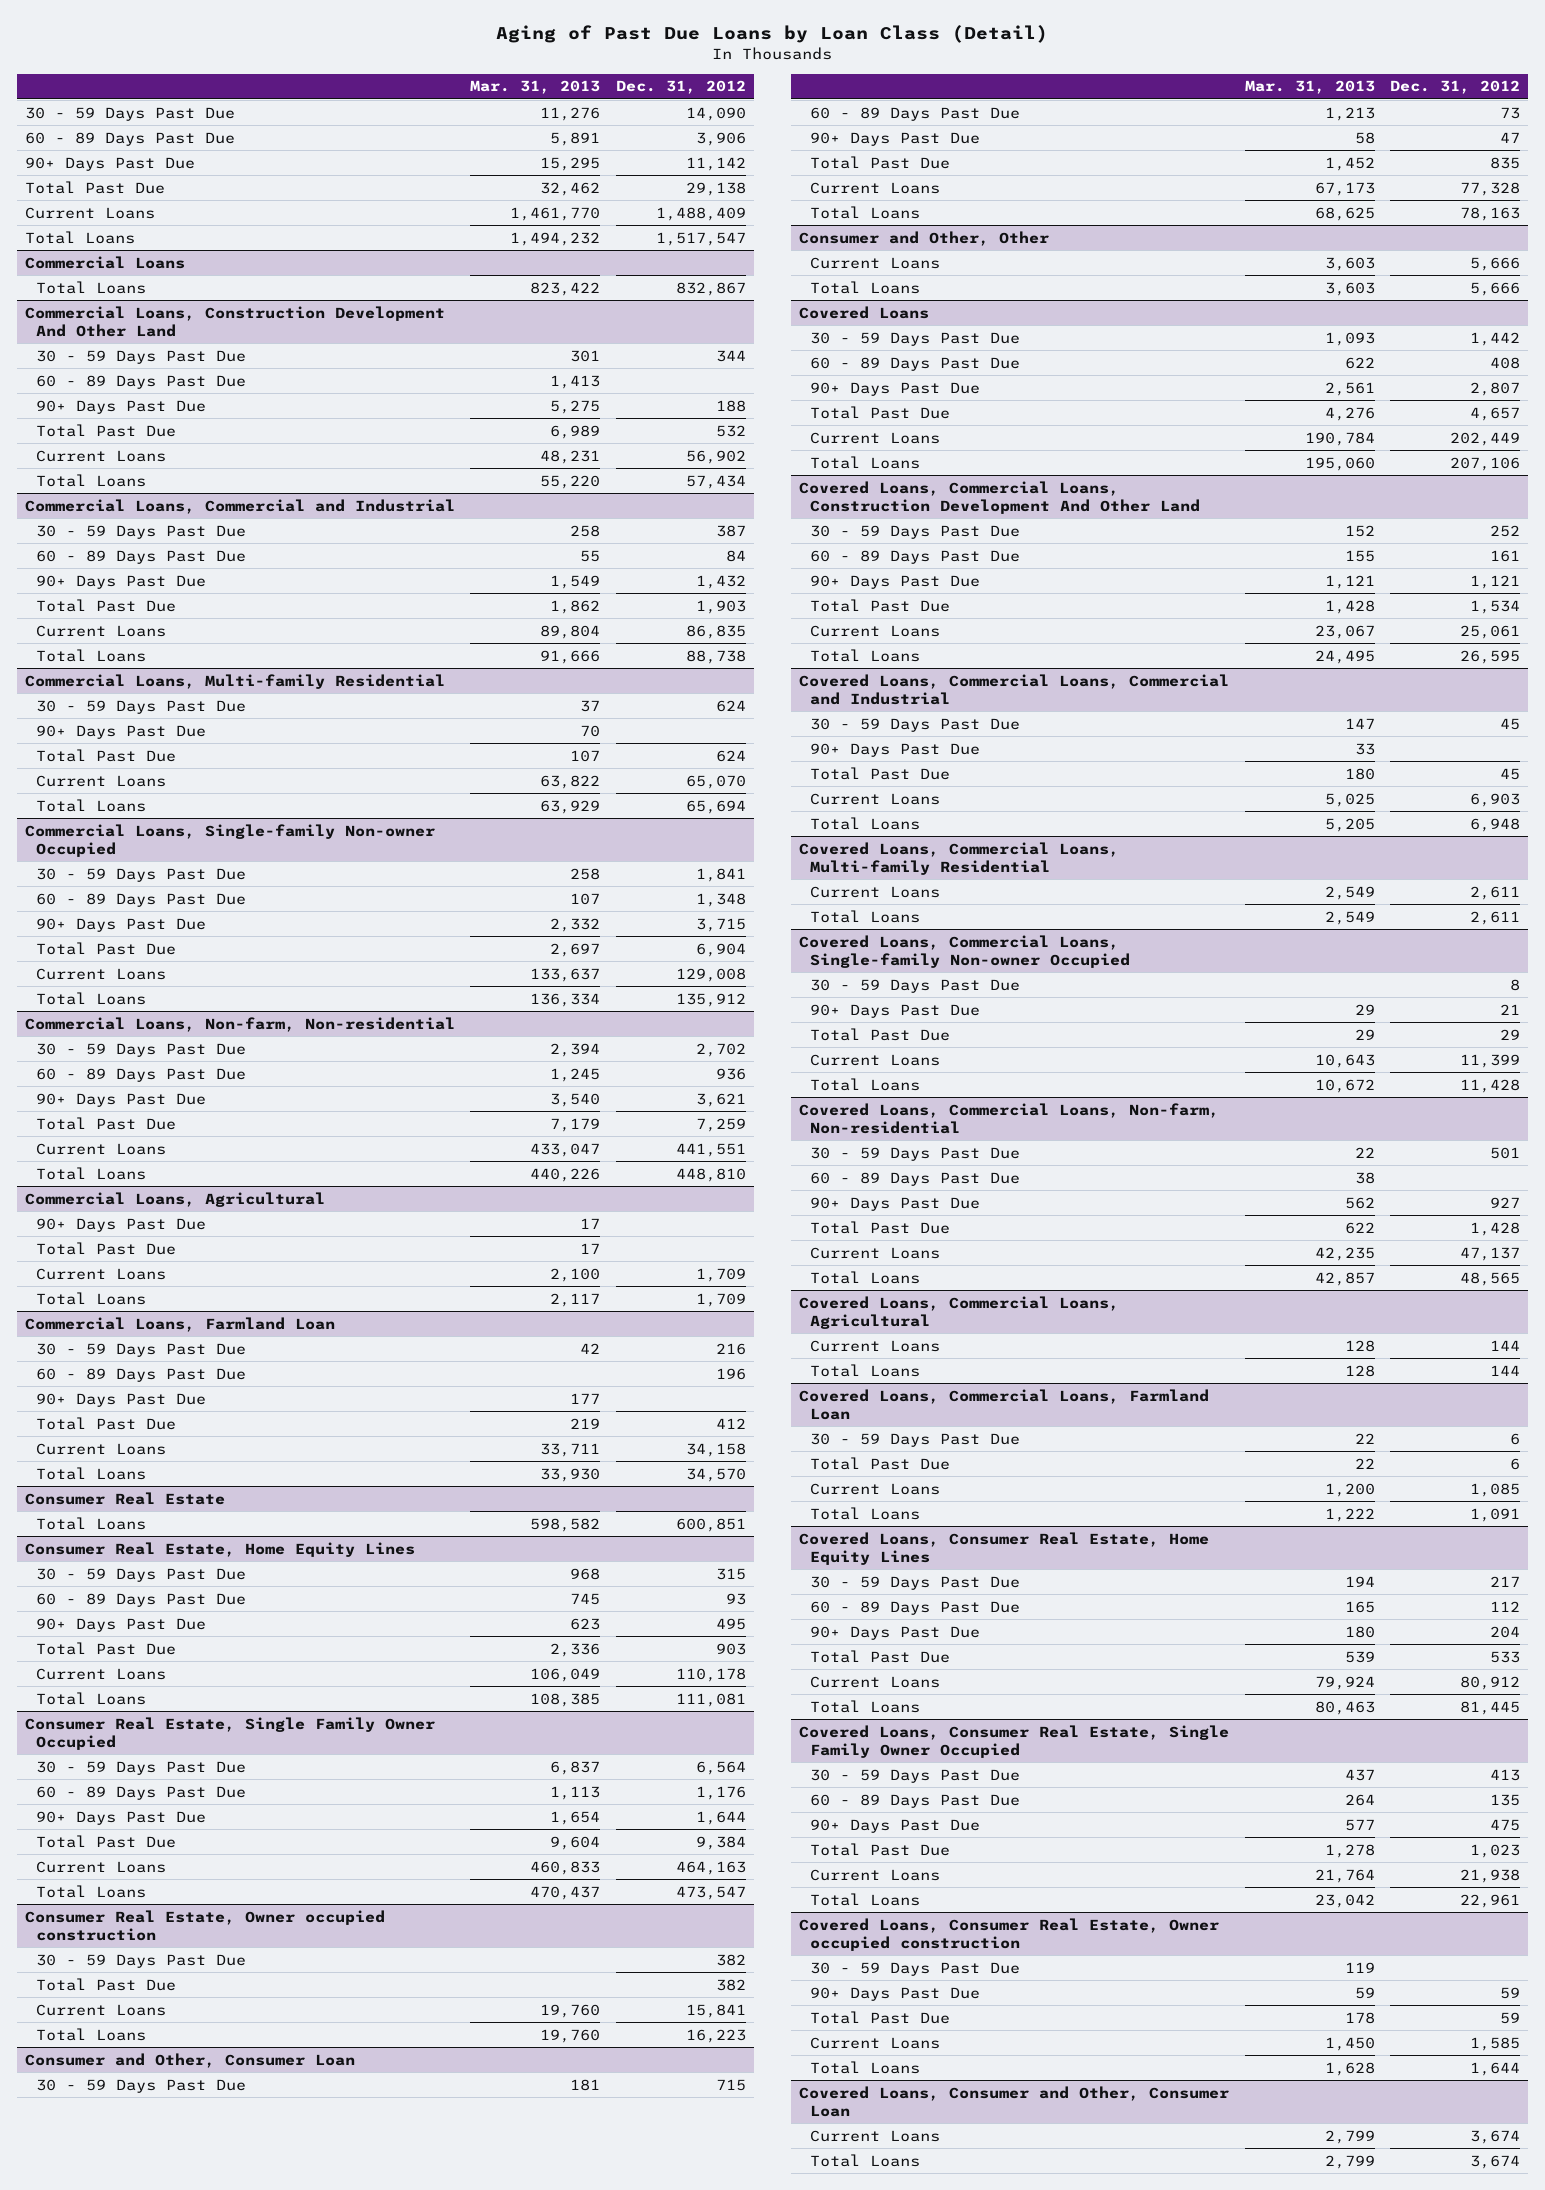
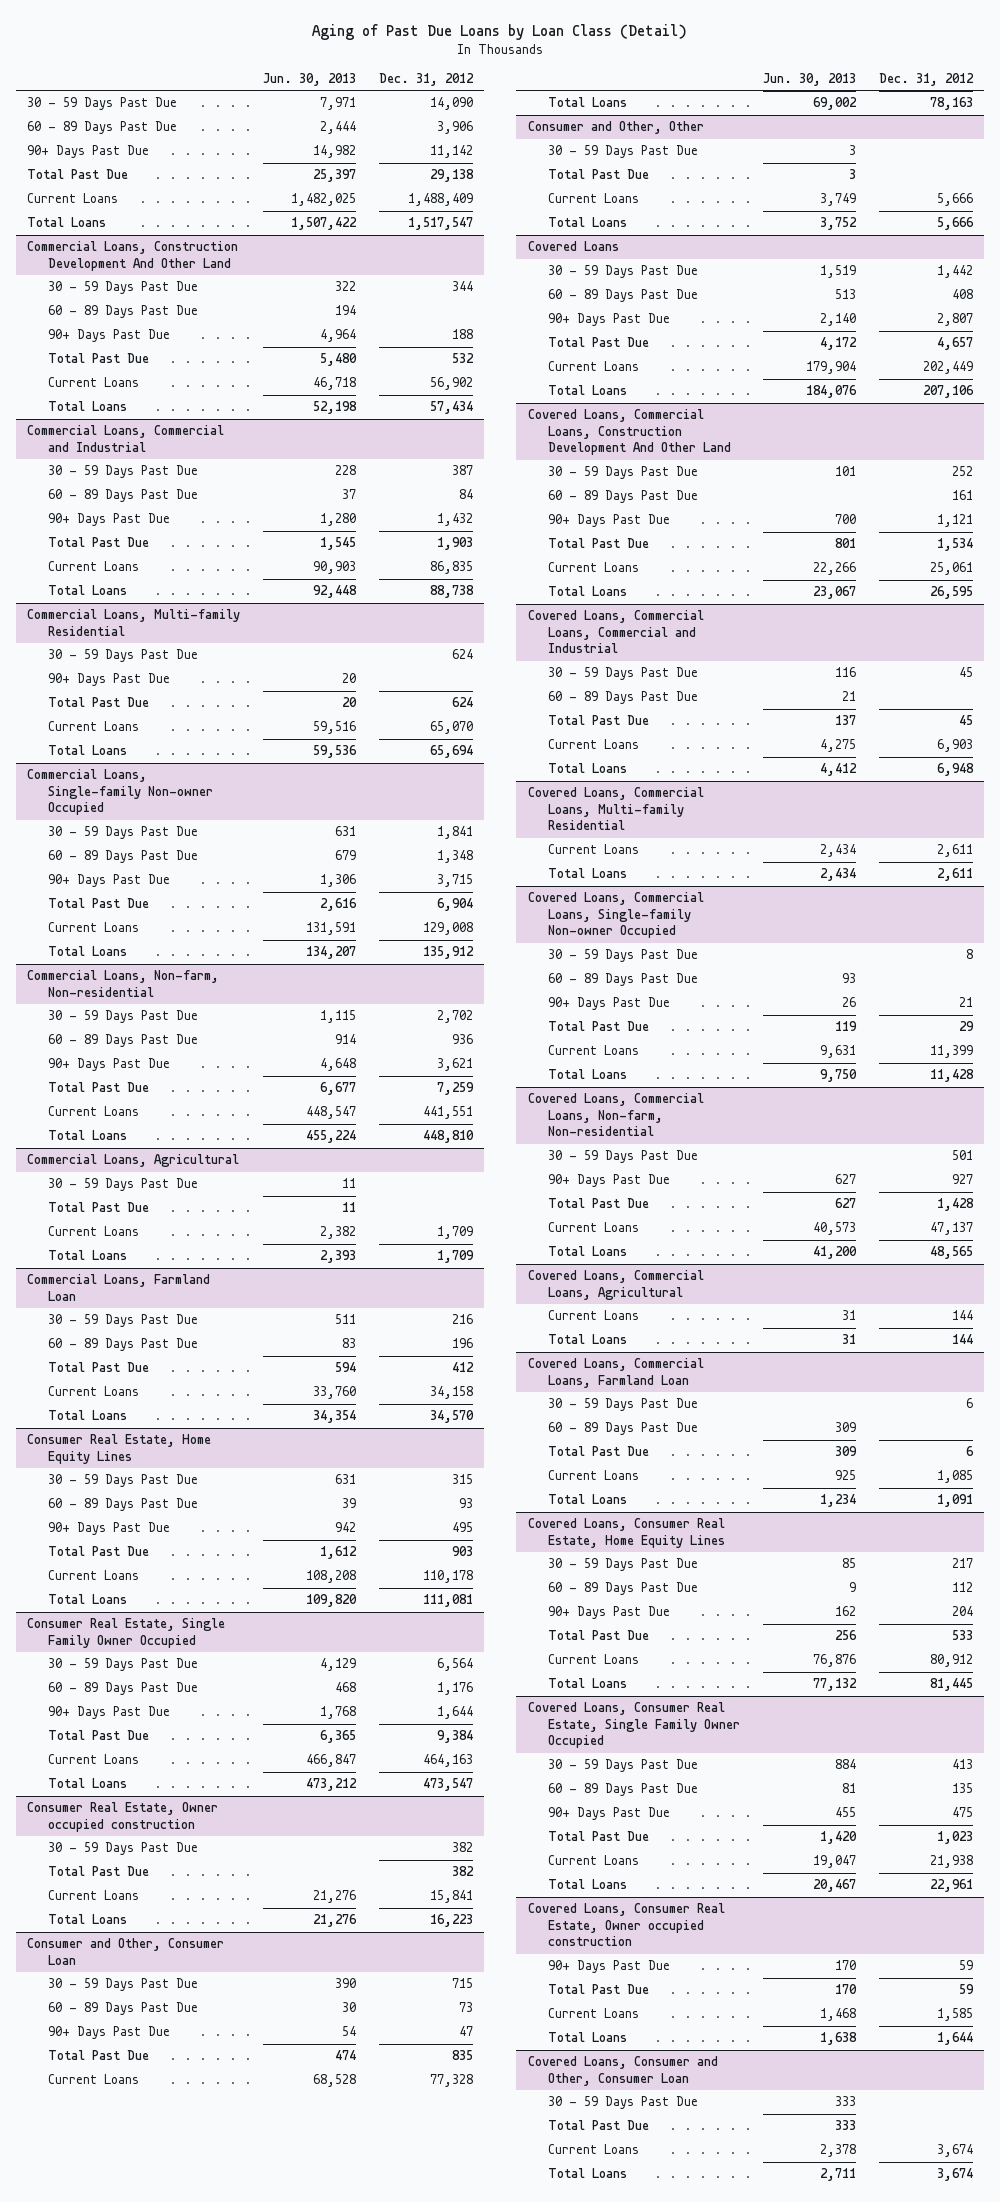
- | Mar. 31, 2013 | Dec. 31, 2012
+ | Jun. 30, 2013 | Dec. 31, 2012
- Commercial Loans
- Total Loans | 823,422 | 832,867
@ Commercial Loans, Agricultural
- 90+ Days Past Due | 17 |
+ 30 - 59 Days Past Due | 11 |
@ Commercial Loans, Farmland Loan
- 90+ Days Past Due | 177 |
- Consumer Real Estate
- Total Loans | 598,582 | 600,851
@ Consumer and Other, Other
+ 30 - 59 Days Past Due | 3 |
+ Total Past Due | 3 |
@ Covered Loans, Commercial Loans, Commercial and Industrial
- 90+ Days Past Due | 33 |
+ 60 - 89 Days Past Due | 21 |
@ Covered Loans, Commercial Loans, Single-family Non-owner Occupied
+ 60 - 89 Days Past Due | 93 |
@ Covered Loans, Commercial Loans, Non-farm, Non-residential
- 60 - 89 Days Past Due | 38 |
@ Covered Loans, Commercial Loans, Farmland Loan
+ 60 - 89 Days Past Due | 309 |
@ Covered Loans, Consumer Real Estate, Owner occupied construction
- 30 - 59 Days Past Due | 119 |
@ Covered Loans, Consumer and Other, Consumer Loan
+ 30 - 59 Days Past Due | 333 |
+ Total Past Due | 333 |

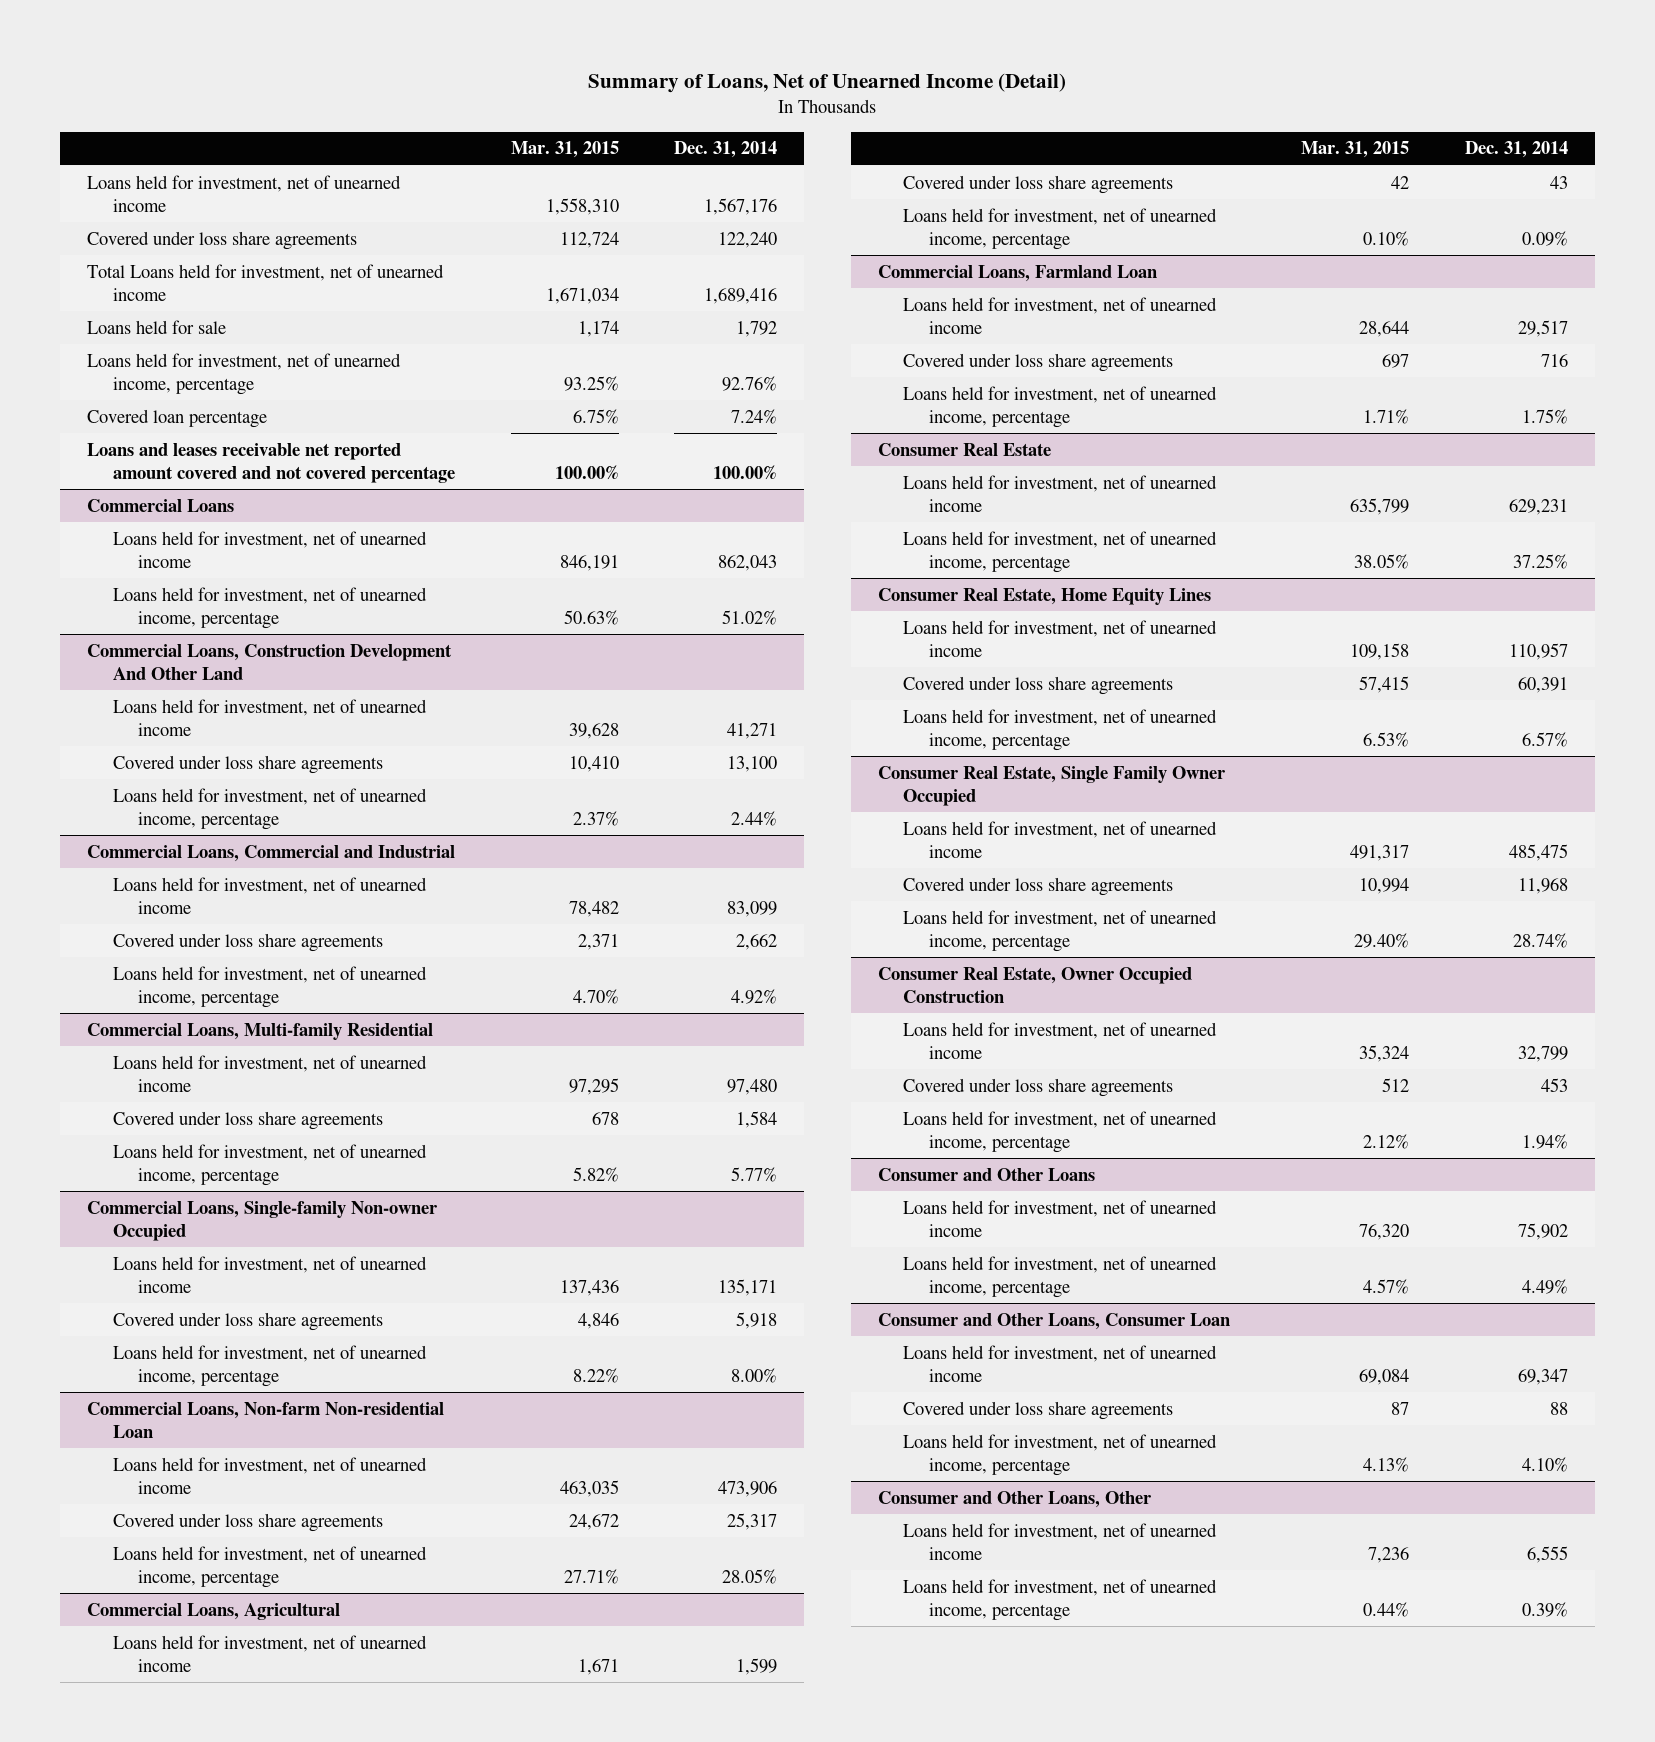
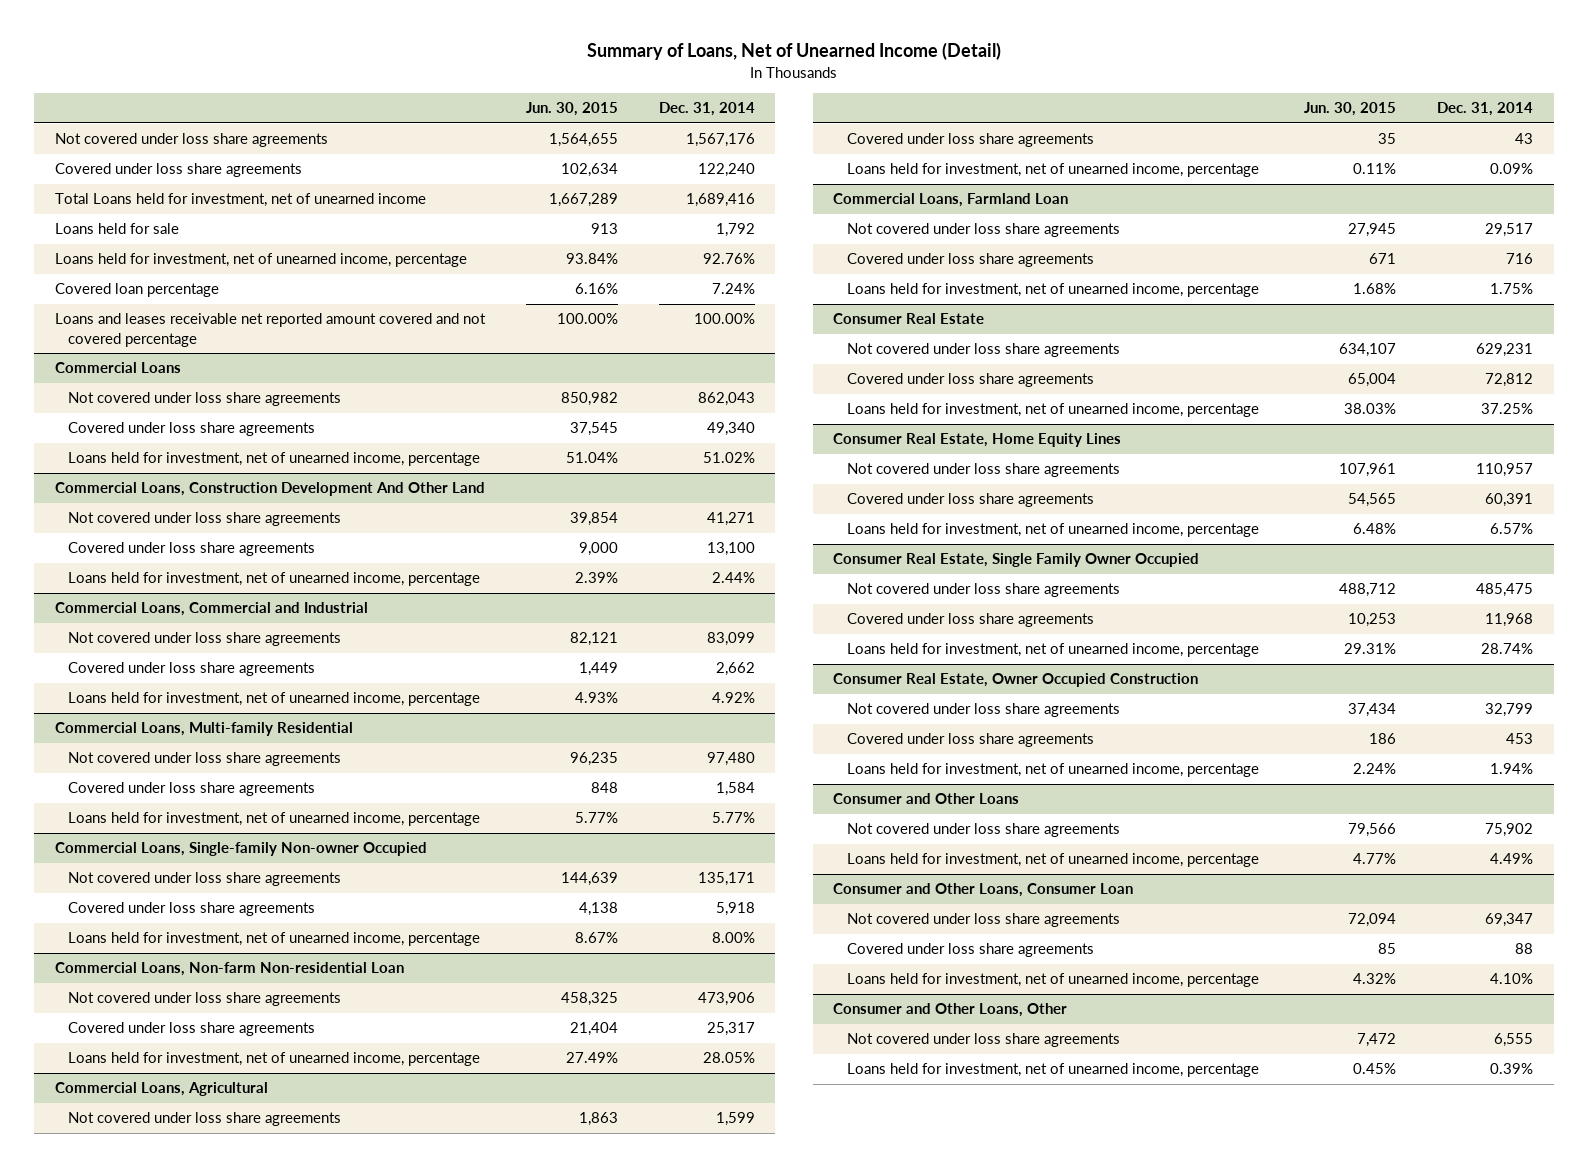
- | Mar. 31, 2015 | Dec. 31, 2014
+ | Jun. 30, 2015 | Dec. 31, 2014
- Loans held for investment, net of unearned income | 1,558,310 | 1,567,176
+ Not covered under loss share agreements | 1,564,655 | 1,567,176
@ Commercial Loans
- Loans held for investment, net of unearned income | 846,191 | 862,043
+ Not covered under loss share agreements | 850,982 | 862,043
+ Covered under loss share agreements | 37,545 | 49,340
@ Commercial Loans, Construction Development And Other Land
- Loans held for investment, net of unearned income | 39,628 | 41,271
+ Not covered under loss share agreements | 39,854 | 41,271
@ Commercial Loans, Commercial and Industrial
- Loans held for investment, net of unearned income | 78,482 | 83,099
+ Not covered under loss share agreements | 82,121 | 83,099
@ Commercial Loans, Multi-family Residential
- Loans held for investment, net of unearned income | 97,295 | 97,480
+ Not covered under loss share agreements | 96,235 | 97,480
@ Commercial Loans, Single-family Non-owner Occupied
- Loans held for investment, net of unearned income | 137,436 | 135,171
+ Not covered under loss share agreements | 144,639 | 135,171
@ Commercial Loans, Non-farm Non-residential Loan
- Loans held for investment, net of unearned income | 463,035 | 473,906
+ Not covered under loss share agreements | 458,325 | 473,906
@ Commercial Loans, Agricultural
- Loans held for investment, net of unearned income | 1,671 | 1,599
+ Not covered under loss share agreements | 1,863 | 1,599
@ Commercial Loans, Farmland Loan
- Loans held for investment, net of unearned income | 28,644 | 29,517
+ Not covered under loss share agreements | 27,945 | 29,517
@ Consumer Real Estate
- Loans held for investment, net of unearned income | 635,799 | 629,231
+ Not covered under loss share agreements | 634,107 | 629,231
+ Covered under loss share agreements | 65,004 | 72,812
@ Consumer Real Estate, Home Equity Lines
- Loans held for investment, net of unearned income | 109,158 | 110,957
+ Not covered under loss share agreements | 107,961 | 110,957
@ Consumer Real Estate, Single Family Owner Occupied
- Loans held for investment, net of unearned income | 491,317 | 485,475
+ Not covered under loss share agreements | 488,712 | 485,475
@ Consumer Real Estate, Owner Occupied Construction
- Loans held for investment, net of unearned income | 35,324 | 32,799
+ Not covered under loss share agreements | 37,434 | 32,799
@ Consumer and Other Loans
- Loans held for investment, net of unearned income | 76,320 | 75,902
+ Not covered under loss share agreements | 79,566 | 75,902
@ Consumer and Other Loans, Consumer Loan
- Loans held for investment, net of unearned income | 69,084 | 69,347
+ Not covered under loss share agreements | 72,094 | 69,347
@ Consumer and Other Loans, Other
- Loans held for investment, net of unearned income | 7,236 | 6,555
+ Not covered under loss share agreements | 7,472 | 6,555

